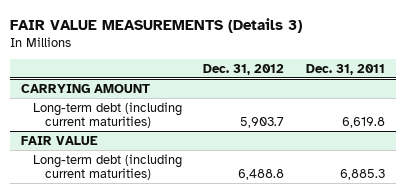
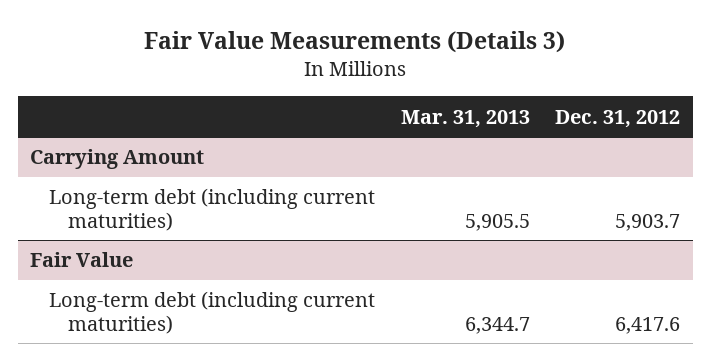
- FAIR VALUE MEASUREMENTS (Details 3)
+ Fair Value Measurements (Details 3)
- | Dec. 31, 2012 | Dec. 31, 2011
+ | Mar. 31, 2013 | Dec. 31, 2012
- CARRYING AMOUNT
+ Carrying Amount
- FAIR VALUE
- Long-term debt (including current maturities) | 6,488.8 | 6,885.3
+ Fair Value
+ Long-term debt (including current maturities) | 6,344.7 | 6,417.6

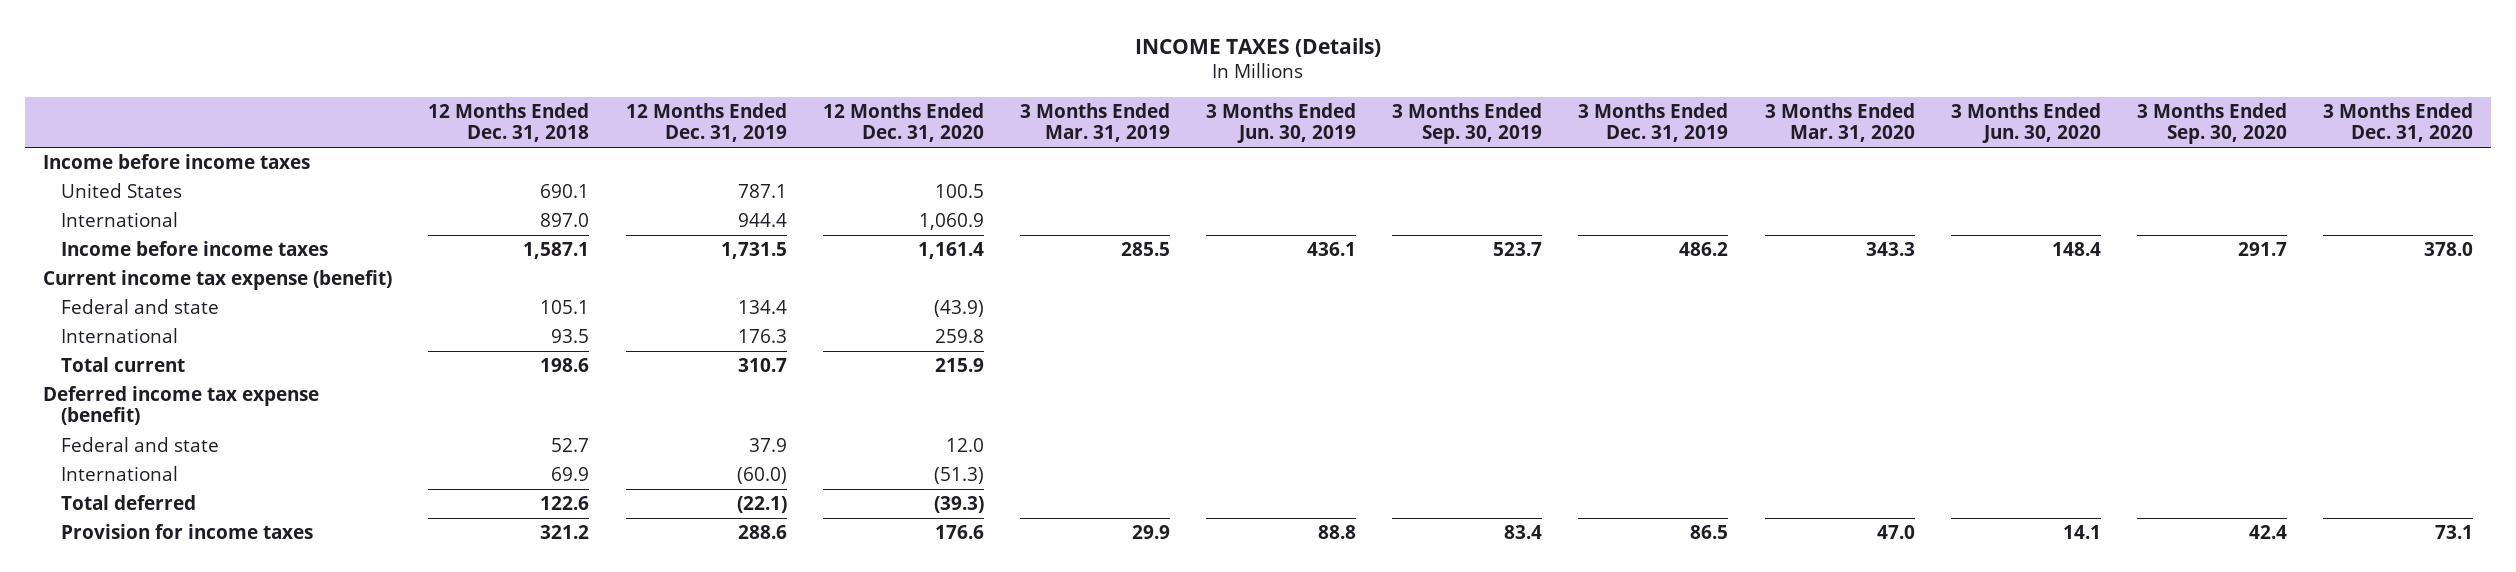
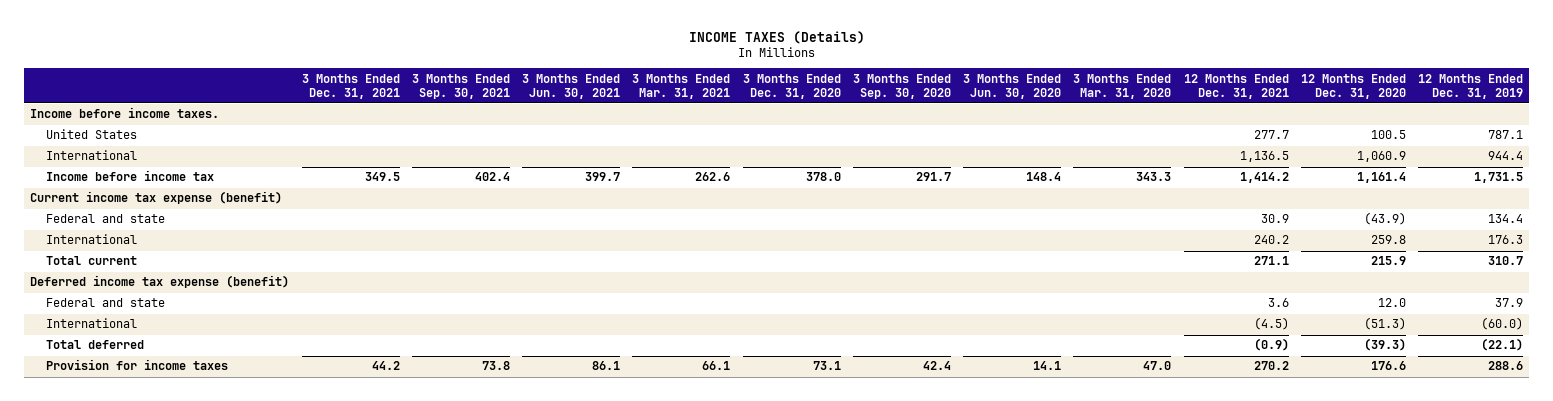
- | 12 Months Ended Dec. 31, 2018 | 12 Months Ended Dec. 31, 2019 | 12 Months Ended Dec. 31, 2020 | 3 Months Ended Mar. 31, 2019 | 3 Months Ended Jun. 30, 2019 | 3 Months Ended Sep. 30, 2019 | 3 Months Ended Dec. 31, 2019 | 3 Months Ended Mar. 31, 2020 | 3 Months Ended Jun. 30, 2020 | 3 Months Ended Sep. 30, 2020 | 3 Months Ended Dec. 31, 2020
+ | 3 Months Ended Dec. 31, 2021 | 3 Months Ended Sep. 30, 2021 | 3 Months Ended Jun. 30, 2021 | 3 Months Ended Mar. 31, 2021 | 3 Months Ended Dec. 31, 2020 | 3 Months Ended Sep. 30, 2020 | 3 Months Ended Jun. 30, 2020 | 3 Months Ended Mar. 31, 2020 | 12 Months Ended Dec. 31, 2021 | 12 Months Ended Dec. 31, 2020 | 12 Months Ended Dec. 31, 2019
- Income before income taxes
+ Income before income taxes.
- Income before income taxes | 1,587.1 | 1,731.5 | 1,161.4 | 285.5 | 436.1 | 523.7 | 486.2 | 343.3 | 148.4 | 291.7 | 378.0
+ Income before income tax | 349.5 | 402.4 | 399.7 | 262.6 | 378.0 | 291.7 | 148.4 | 343.3 | 1,414.2 | 1,161.4 | 1,731.5

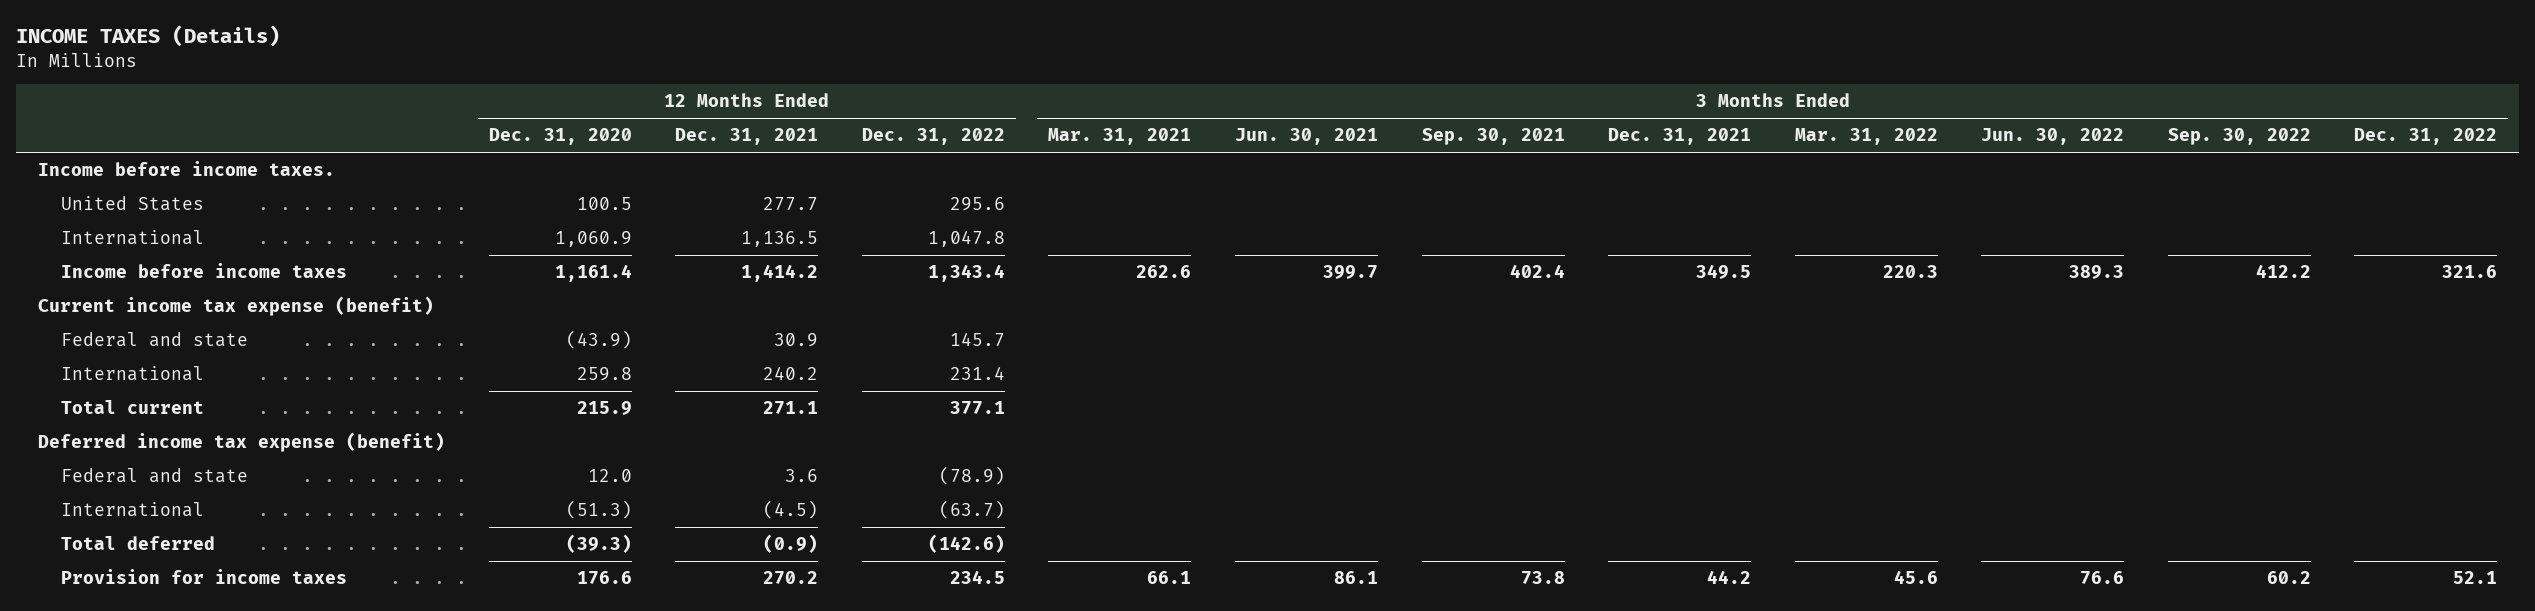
- | 3 Months Ended Dec. 31, 2021 | 3 Months Ended Sep. 30, 2021 | 3 Months Ended Jun. 30, 2021 | 3 Months Ended Mar. 31, 2021 | 3 Months Ended Dec. 31, 2020 | 3 Months Ended Sep. 30, 2020 | 3 Months Ended Jun. 30, 2020 | 3 Months Ended Mar. 31, 2020 | 12 Months Ended Dec. 31, 2021 | 12 Months Ended Dec. 31, 2020 | 12 Months Ended Dec. 31, 2019
+ | 12 Months Ended Dec. 31, 2020 | 12 Months Ended Dec. 31, 2021 | 12 Months Ended Dec. 31, 2022 | 3 Months Ended Mar. 31, 2021 | 3 Months Ended Jun. 30, 2021 | 3 Months Ended Sep. 30, 2021 | 3 Months Ended Dec. 31, 2021 | 3 Months Ended Mar. 31, 2022 | 3 Months Ended Jun. 30, 2022 | 3 Months Ended Sep. 30, 2022 | 3 Months Ended Dec. 31, 2022
- Income before income tax | 349.5 | 402.4 | 399.7 | 262.6 | 378.0 | 291.7 | 148.4 | 343.3 | 1,414.2 | 1,161.4 | 1,731.5
+ Income before income taxes | 1,161.4 | 1,414.2 | 1,343.4 | 262.6 | 399.7 | 402.4 | 349.5 | 220.3 | 389.3 | 412.2 | 321.6

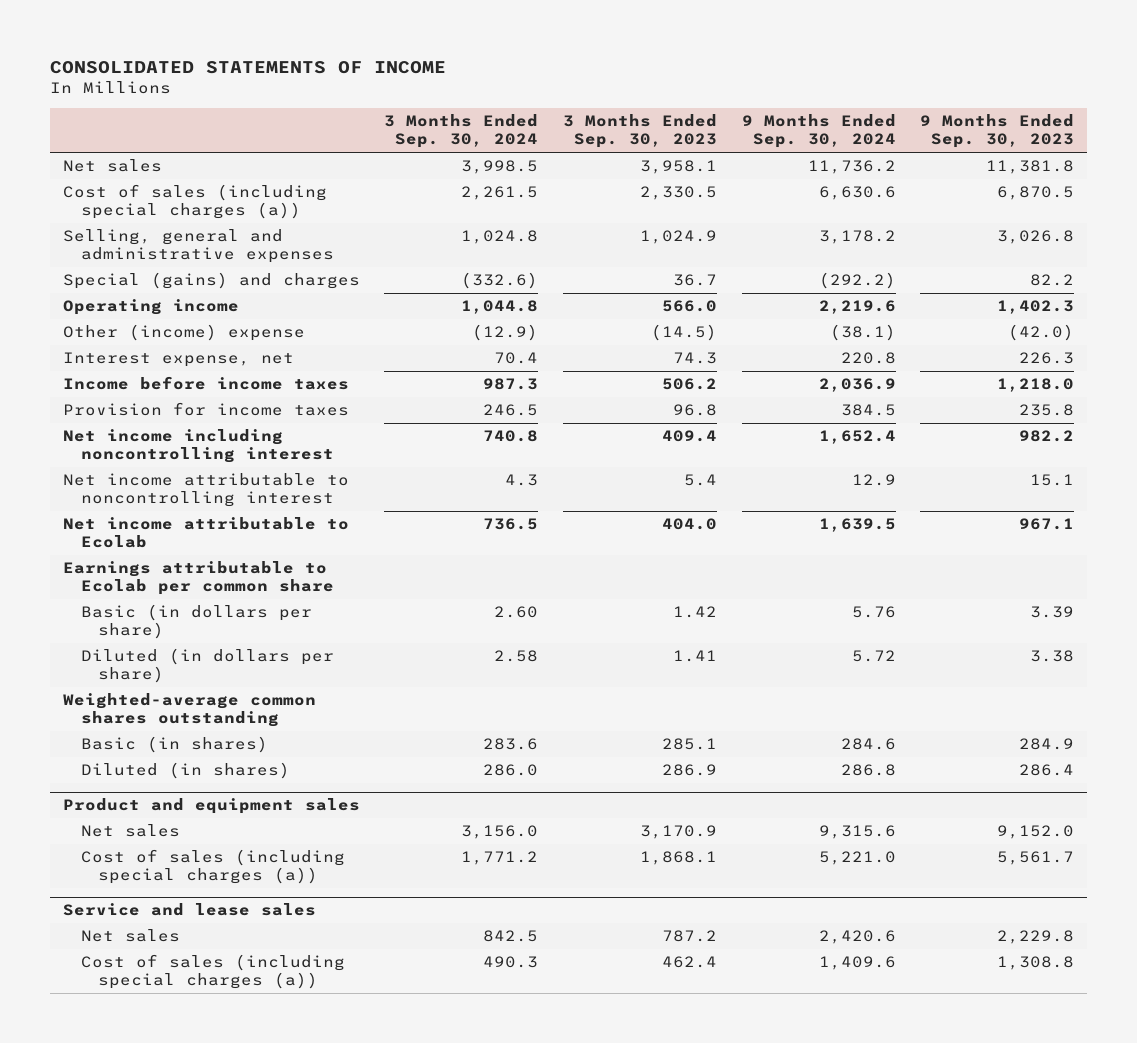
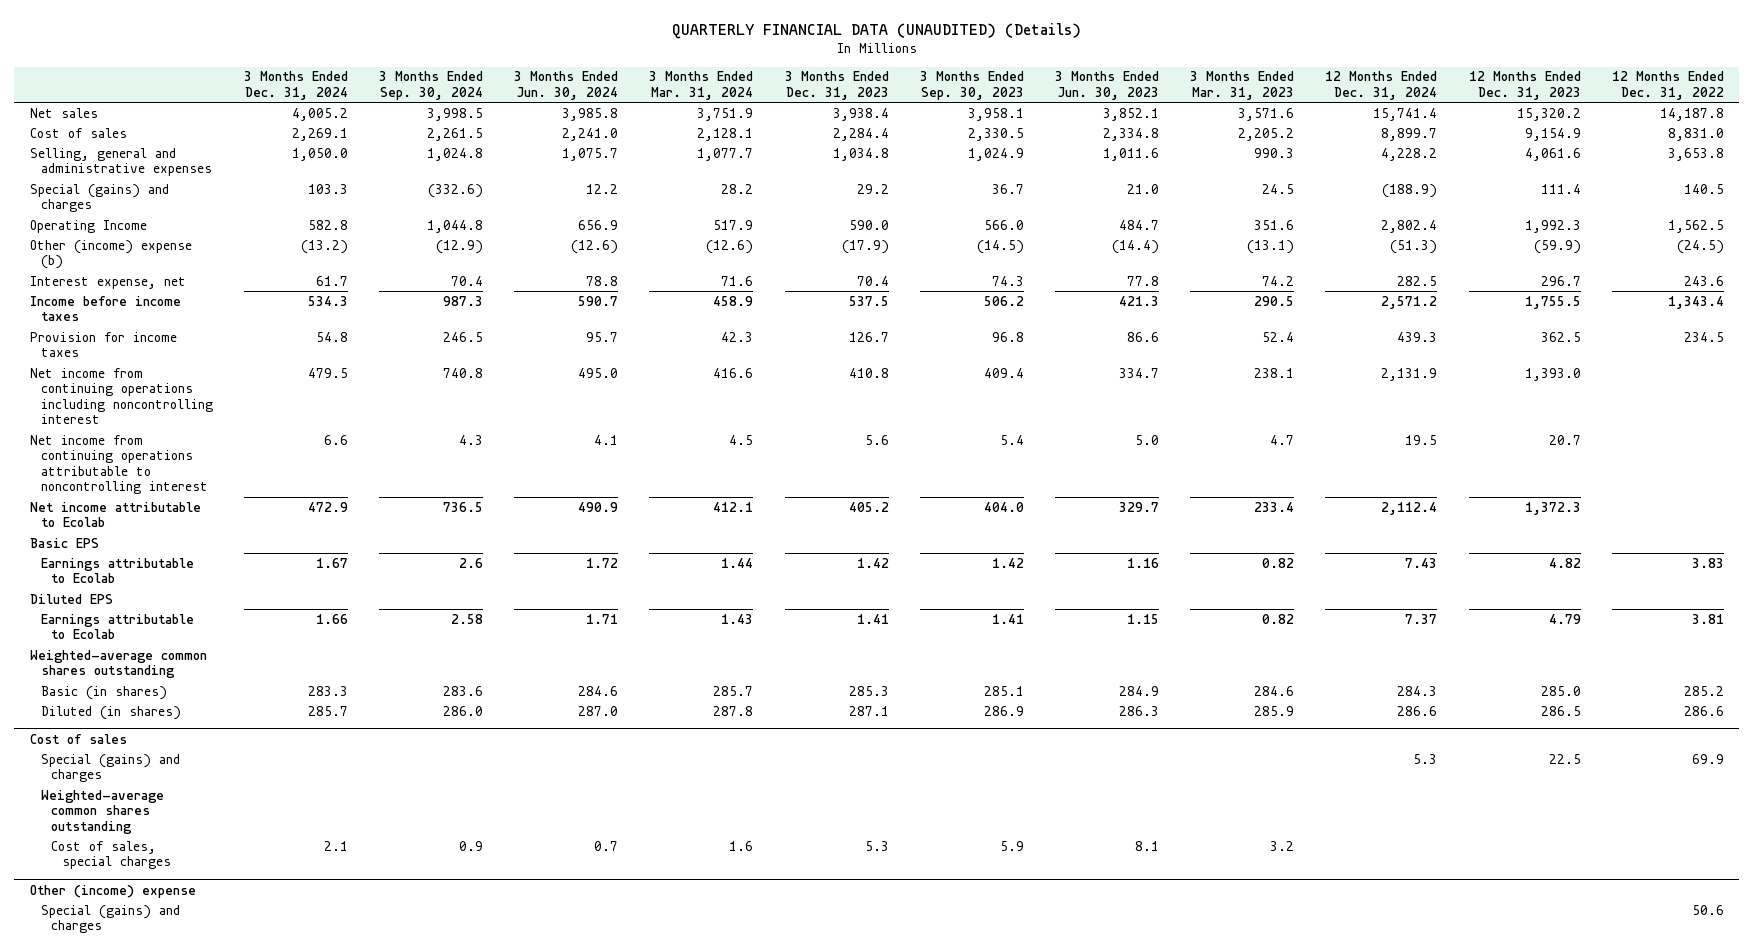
- CONSOLIDATED STATEMENTS OF INCOME
+ QUARTERLY FINANCIAL DATA (UNAUDITED) (Details)
- | 3 Months Ended Sep. 30, 2024 | 3 Months Ended Sep. 30, 2023 | 9 Months Ended Sep. 30, 2024 | 9 Months Ended Sep. 30, 2023
+ | 3 Months Ended Dec. 31, 2024 | 3 Months Ended Sep. 30, 2024 | 3 Months Ended Jun. 30, 2024 | 3 Months Ended Mar. 31, 2024 | 3 Months Ended Dec. 31, 2023 | 3 Months Ended Sep. 30, 2023 | 3 Months Ended Jun. 30, 2023 | 3 Months Ended Mar. 31, 2023 | 12 Months Ended Dec. 31, 2024 | 12 Months Ended Dec. 31, 2023 | 12 Months Ended Dec. 31, 2022
- Cost of sales (including special charges (a)) | 2,261.5 | 2,330.5 | 6,630.6 | 6,870.5
+ Cost of sales | 2,269.1 | 2,261.5 | 2,241.0 | 2,128.1 | 2,284.4 | 2,330.5 | 2,334.8 | 2,205.2 | 8,899.7 | 9,154.9 | 8,831.0
- Operating income | 1,044.8 | 566.0 | 2,219.6 | 1,402.3
- Other (income) expense | (12.9) | (14.5) | (38.1) | (42.0)
+ Operating Income | 582.8 | 1,044.8 | 656.9 | 517.9 | 590.0 | 566.0 | 484.7 | 351.6 | 2,802.4 | 1,992.3 | 1,562.5
+ Other (income) expense (b) | (13.2) | (12.9) | (12.6) | (12.6) | (17.9) | (14.5) | (14.4) | (13.1) | (51.3) | (59.9) | (24.5)
- Net income including noncontrolling interest | 740.8 | 409.4 | 1,652.4 | 982.2
- Net income attributable to noncontrolling interest | 4.3 | 5.4 | 12.9 | 15.1
+ Net income from continuing operations including noncontrolling interest | 479.5 | 740.8 | 495.0 | 416.6 | 410.8 | 409.4 | 334.7 | 238.1 | 2,131.9 | 1,393.0 |
+ Net income from continuing operations attributable to noncontrolling interest | 6.6 | 4.3 | 4.1 | 4.5 | 5.6 | 5.4 | 5.0 | 4.7 | 19.5 | 20.7 |
- Earnings attributable to Ecolab per common share
- Basic (in dollars per share) | 2.60 | 1.42 | 5.76 | 3.39
- Diluted (in dollars per share) | 2.58 | 1.41 | 5.72 | 3.38
+ Basic EPS
+ Earnings attributable to Ecolab | 1.67 | 2.6 | 1.72 | 1.44 | 1.42 | 1.42 | 1.16 | 0.82 | 7.43 | 4.82 | 3.83
+ Diluted EPS
+ Earnings attributable to Ecolab | 1.66 | 2.58 | 1.71 | 1.43 | 1.41 | 1.41 | 1.15 | 0.82 | 7.37 | 4.79 | 3.81
- Product and equipment sales
- Net sales | 3,156.0 | 3,170.9 | 9,315.6 | 9,152.0
- Cost of sales (including special charges (a)) | 1,771.2 | 1,868.1 | 5,221.0 | 5,561.7
- Service and lease sales
- Net sales | 842.5 | 787.2 | 2,420.6 | 2,229.8
- Cost of sales (including special charges (a)) | 490.3 | 462.4 | 1,409.6 | 1,308.8
+ Cost of sales
+ Special (gains) and charges | | | | | | | | | 5.3 | 22.5 | 69.9
+ Weighted-average common shares outstanding
+ Cost of sales, special charges | 2.1 | 0.9 | 0.7 | 1.6 | 5.3 | 5.9 | 8.1 | 3.2 | | |
+ Other (income) expense
+ Special (gains) and charges | | | | | | | | | | | 50.6

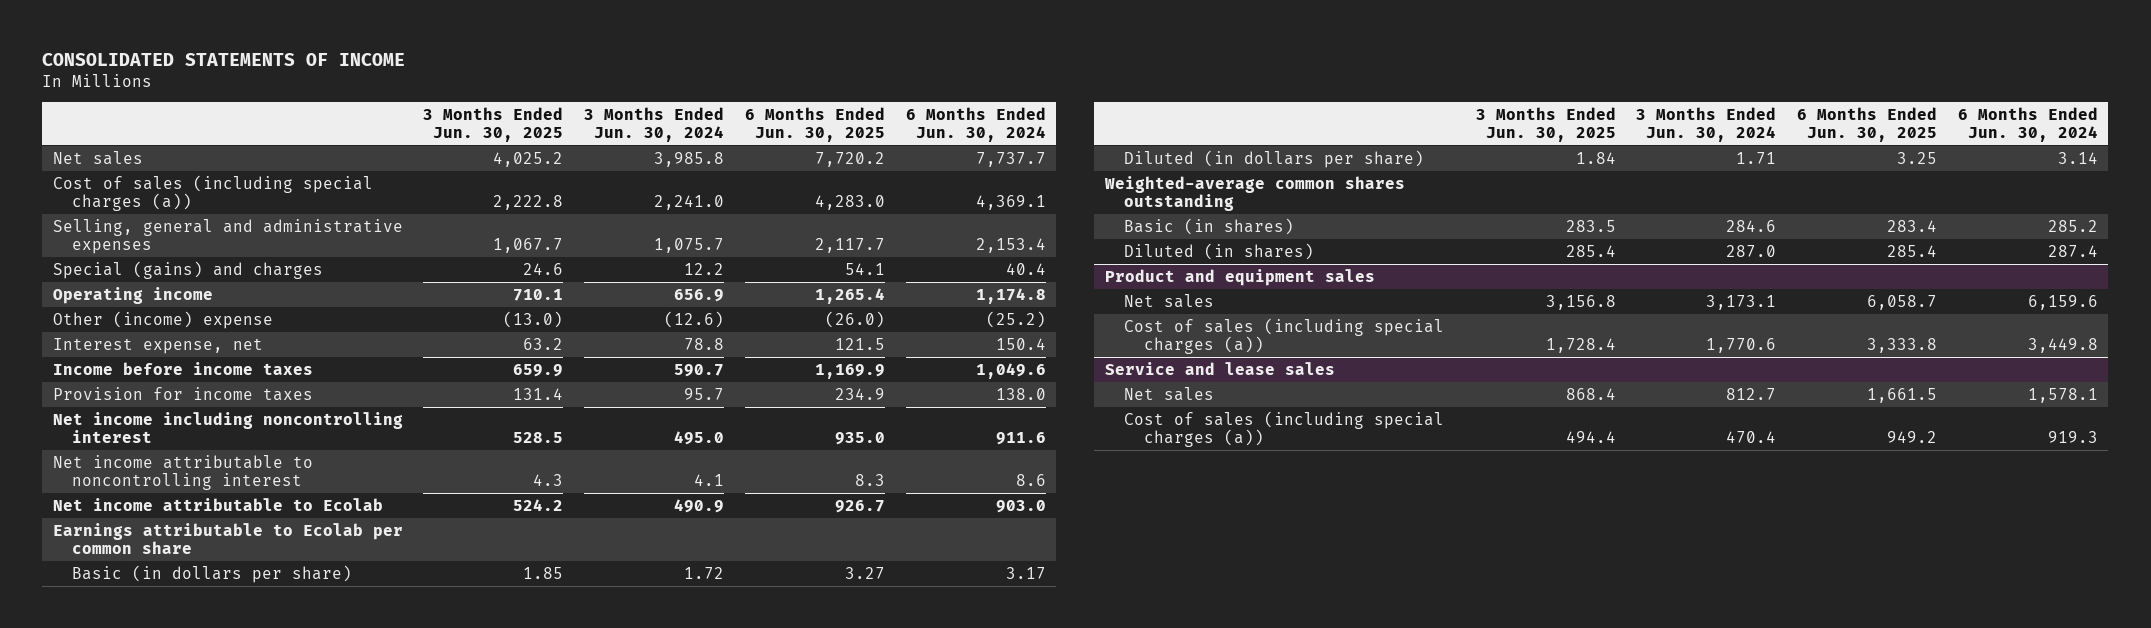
- QUARTERLY FINANCIAL DATA (UNAUDITED) (Details)
+ CONSOLIDATED STATEMENTS OF INCOME
- | 3 Months Ended Dec. 31, 2024 | 3 Months Ended Sep. 30, 2024 | 3 Months Ended Jun. 30, 2024 | 3 Months Ended Mar. 31, 2024 | 3 Months Ended Dec. 31, 2023 | 3 Months Ended Sep. 30, 2023 | 3 Months Ended Jun. 30, 2023 | 3 Months Ended Mar. 31, 2023 | 12 Months Ended Dec. 31, 2024 | 12 Months Ended Dec. 31, 2023 | 12 Months Ended Dec. 31, 2022
+ | 3 Months Ended Jun. 30, 2025 | 3 Months Ended Jun. 30, 2024 | 6 Months Ended Jun. 30, 2025 | 6 Months Ended Jun. 30, 2024
- Cost of sales | 2,269.1 | 2,261.5 | 2,241.0 | 2,128.1 | 2,284.4 | 2,330.5 | 2,334.8 | 2,205.2 | 8,899.7 | 9,154.9 | 8,831.0
+ Cost of sales (including special charges (a)) | 2,222.8 | 2,241.0 | 4,283.0 | 4,369.1
- Operating Income | 582.8 | 1,044.8 | 656.9 | 517.9 | 590.0 | 566.0 | 484.7 | 351.6 | 2,802.4 | 1,992.3 | 1,562.5
- Other (income) expense (b) | (13.2) | (12.9) | (12.6) | (12.6) | (17.9) | (14.5) | (14.4) | (13.1) | (51.3) | (59.9) | (24.5)
+ Operating income | 710.1 | 656.9 | 1,265.4 | 1,174.8
+ Other (income) expense | (13.0) | (12.6) | (26.0) | (25.2)
- Net income from continuing operations including noncontrolling interest | 479.5 | 740.8 | 495.0 | 416.6 | 410.8 | 409.4 | 334.7 | 238.1 | 2,131.9 | 1,393.0 |
- Net income from continuing operations attributable to noncontrolling interest | 6.6 | 4.3 | 4.1 | 4.5 | 5.6 | 5.4 | 5.0 | 4.7 | 19.5 | 20.7 |
+ Net income including noncontrolling interest | 528.5 | 495.0 | 935.0 | 911.6
+ Net income attributable to noncontrolling interest | 4.3 | 4.1 | 8.3 | 8.6
- Basic EPS
- Earnings attributable to Ecolab | 1.67 | 2.6 | 1.72 | 1.44 | 1.42 | 1.42 | 1.16 | 0.82 | 7.43 | 4.82 | 3.83
- Diluted EPS
- Earnings attributable to Ecolab | 1.66 | 2.58 | 1.71 | 1.43 | 1.41 | 1.41 | 1.15 | 0.82 | 7.37 | 4.79 | 3.81
+ Earnings attributable to Ecolab per common share
+ Basic (in dollars per share) | 1.85 | 1.72 | 3.27 | 3.17
+ Diluted (in dollars per share) | 1.84 | 1.71 | 3.25 | 3.14
- Cost of sales
- Special (gains) and charges | | | | | | | | | 5.3 | 22.5 | 69.9
- Weighted-average common shares outstanding
- Cost of sales, special charges | 2.1 | 0.9 | 0.7 | 1.6 | 5.3 | 5.9 | 8.1 | 3.2 | | |
- Other (income) expense
- Special (gains) and charges | | | | | | | | | | | 50.6
+ Product and equipment sales
+ Net sales | 3,156.8 | 3,173.1 | 6,058.7 | 6,159.6
+ Cost of sales (including special charges (a)) | 1,728.4 | 1,770.6 | 3,333.8 | 3,449.8
+ Service and lease sales
+ Net sales | 868.4 | 812.7 | 1,661.5 | 1,578.1
+ Cost of sales (including special charges (a)) | 494.4 | 470.4 | 949.2 | 919.3

